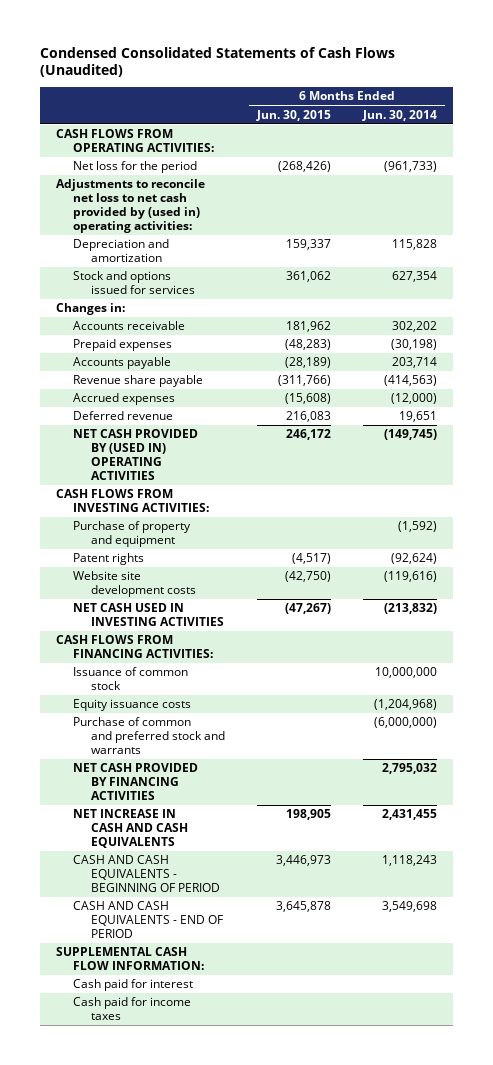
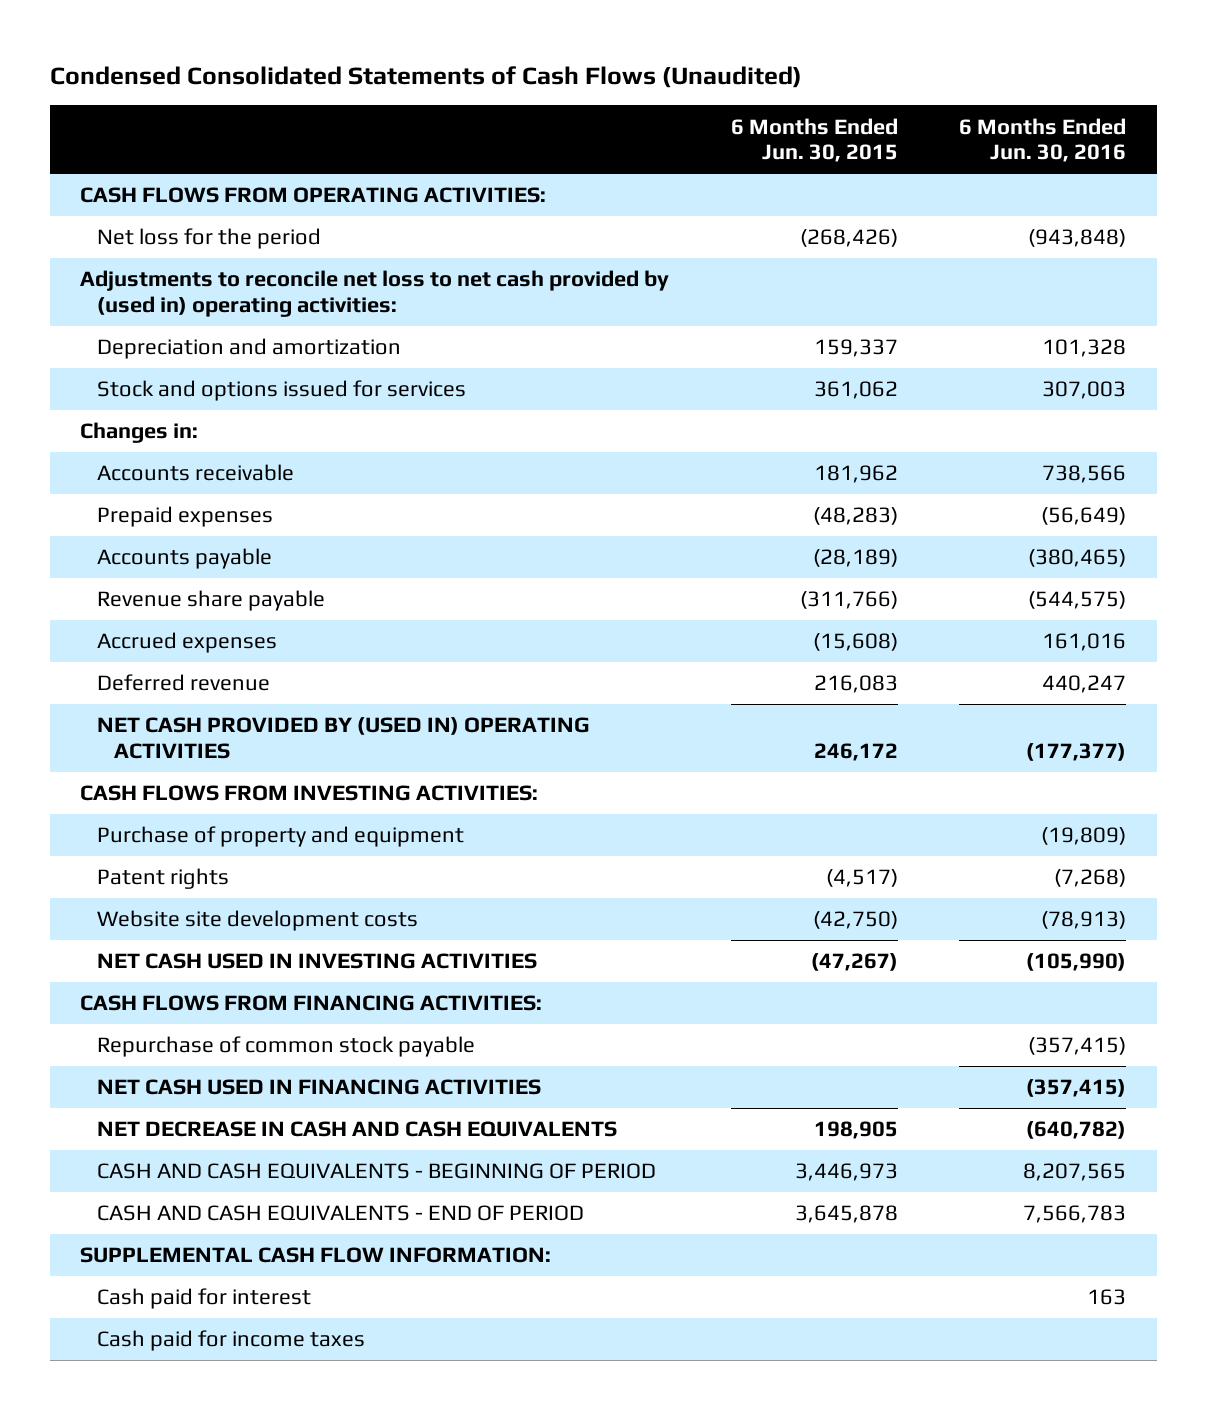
- | 6 Months Ended Jun. 30, 2015 | 6 Months Ended Jun. 30, 2014
+ | 6 Months Ended Jun. 30, 2015 | 6 Months Ended Jun. 30, 2016
- Issuance of common stock | | 10,000,000
- Equity issuance costs | | (1,204,968)
- Purchase of common and preferred stock and warrants | | (6,000,000)
- NET CASH PROVIDED BY FINANCING ACTIVITIES | | 2,795,032
- NET INCREASE IN CASH AND CASH EQUIVALENTS | 198,905 | 2,431,455
+ Repurchase of common stock payable | | (357,415)
+ NET CASH USED IN FINANCING ACTIVITIES | | (357,415)
+ NET DECREASE IN CASH AND CASH EQUIVALENTS | 198,905 | (640,782)

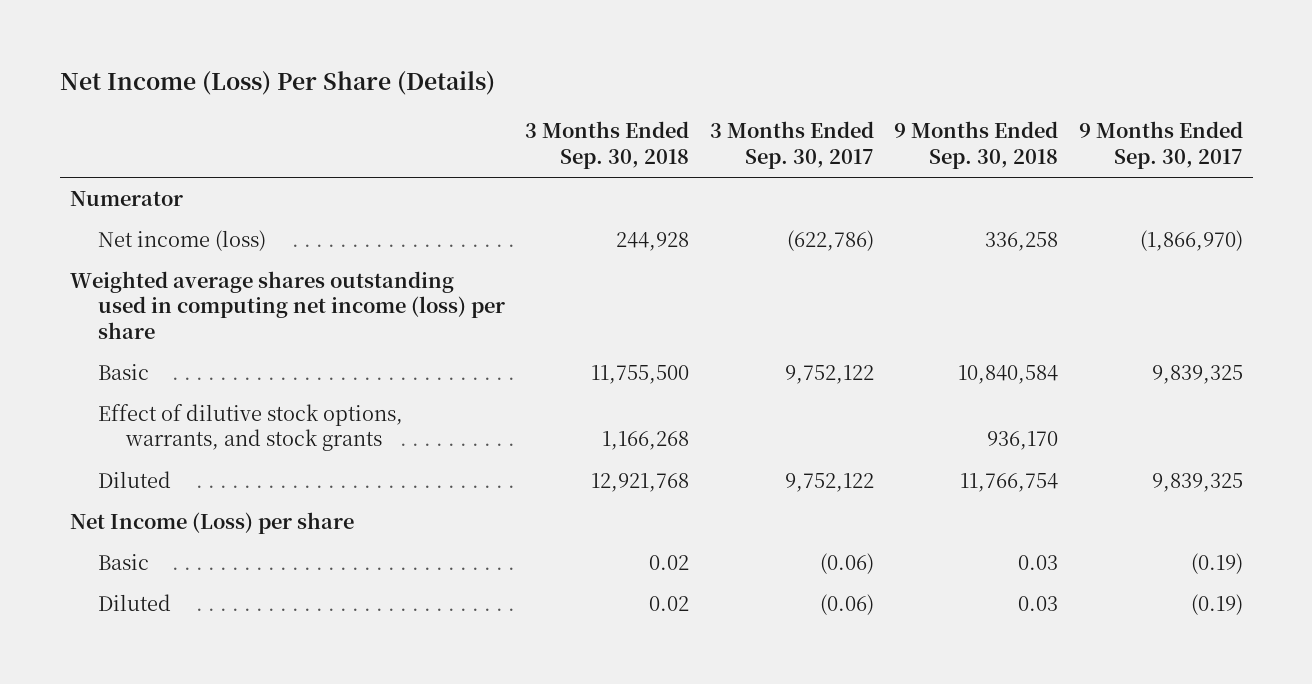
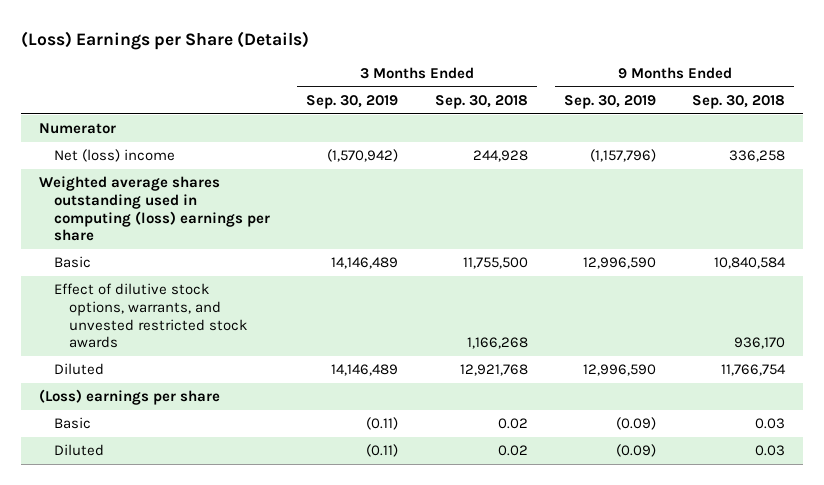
- Net Income (Loss) Per Share (Details)
+ (Loss) Earnings per Share (Details)
- | 3 Months Ended Sep. 30, 2018 | 3 Months Ended Sep. 30, 2017 | 9 Months Ended Sep. 30, 2018 | 9 Months Ended Sep. 30, 2017
+ | 3 Months Ended Sep. 30, 2019 | 3 Months Ended Sep. 30, 2018 | 9 Months Ended Sep. 30, 2019 | 9 Months Ended Sep. 30, 2018
- Net income (loss) | 244,928 | (622,786) | 336,258 | (1,866,970)
- Weighted average shares outstanding used in computing net income (loss) per share
+ Net (loss) income | (1,570,942) | 244,928 | (1,157,796) | 336,258
+ Weighted average shares outstanding used in computing (loss) earnings per share
- Effect of dilutive stock options, warrants, and stock grants | 1,166,268 | | 936,170 |
+ Effect of dilutive stock options, warrants, and unvested restricted stock awards | | 1,166,268 | | 936,170
- Net Income (Loss) per share
+ (Loss) earnings per share

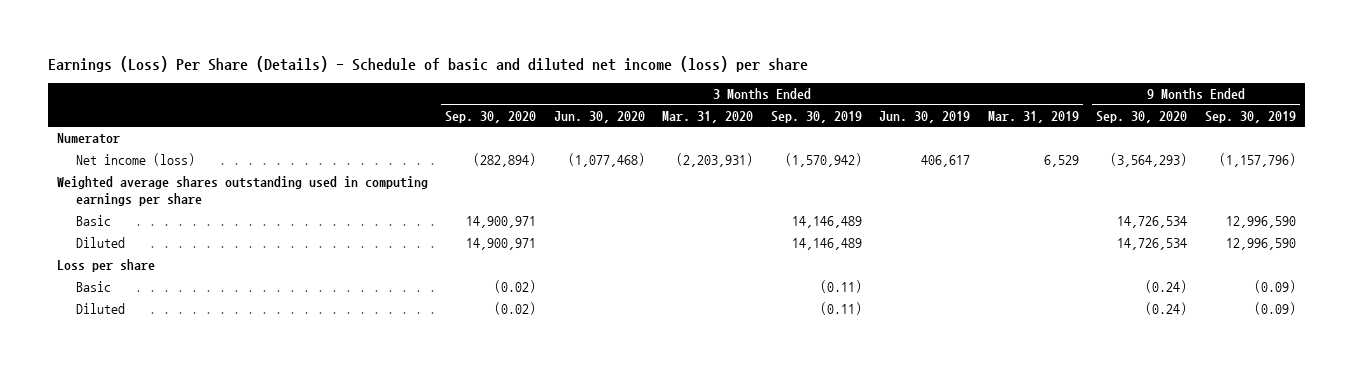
- (Loss) Earnings per Share (Details)
+ Earnings (Loss) Per Share (Details) - Schedule of basic and diluted net income (loss) per share
- | 3 Months Ended Sep. 30, 2019 | 3 Months Ended Sep. 30, 2018 | 9 Months Ended Sep. 30, 2019 | 9 Months Ended Sep. 30, 2018
+ | 3 Months Ended Sep. 30, 2020 | 3 Months Ended Jun. 30, 2020 | 3 Months Ended Mar. 31, 2020 | 3 Months Ended Sep. 30, 2019 | 3 Months Ended Jun. 30, 2019 | 3 Months Ended Mar. 31, 2019 | 9 Months Ended Sep. 30, 2020 | 9 Months Ended Sep. 30, 2019
- Net (loss) income | (1,570,942) | 244,928 | (1,157,796) | 336,258
- Weighted average shares outstanding used in computing (loss) earnings per share
+ Net income (loss) | (282,894) | (1,077,468) | (2,203,931) | (1,570,942) | 406,617 | 6,529 | (3,564,293) | (1,157,796)
+ Weighted average shares outstanding used in computing earnings per share
- Effect of dilutive stock options, warrants, and unvested restricted stock awards | | 1,166,268 | | 936,170
- (Loss) earnings per share
+ Loss per share

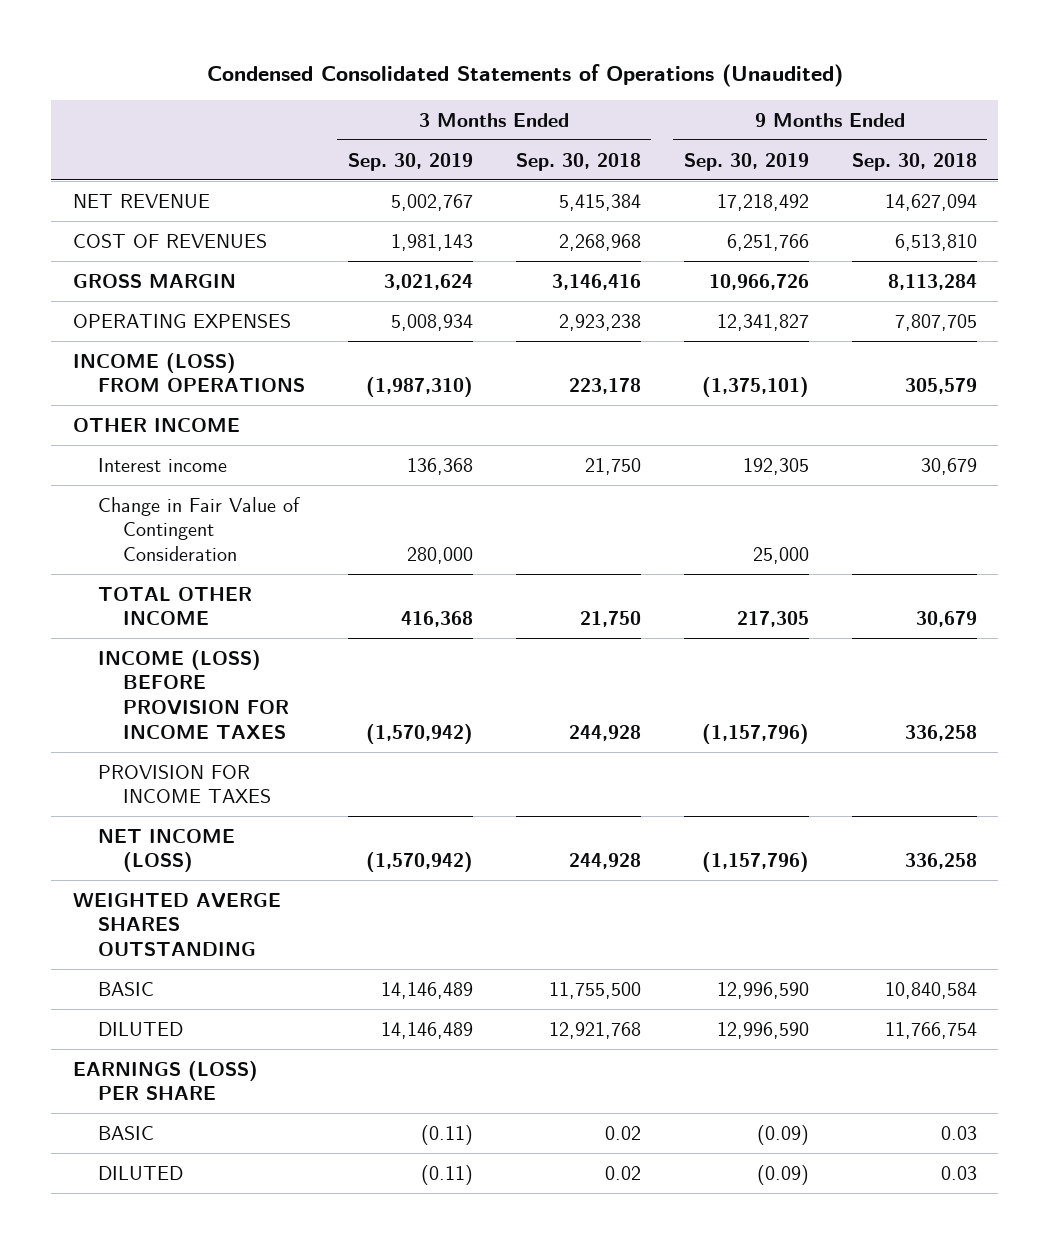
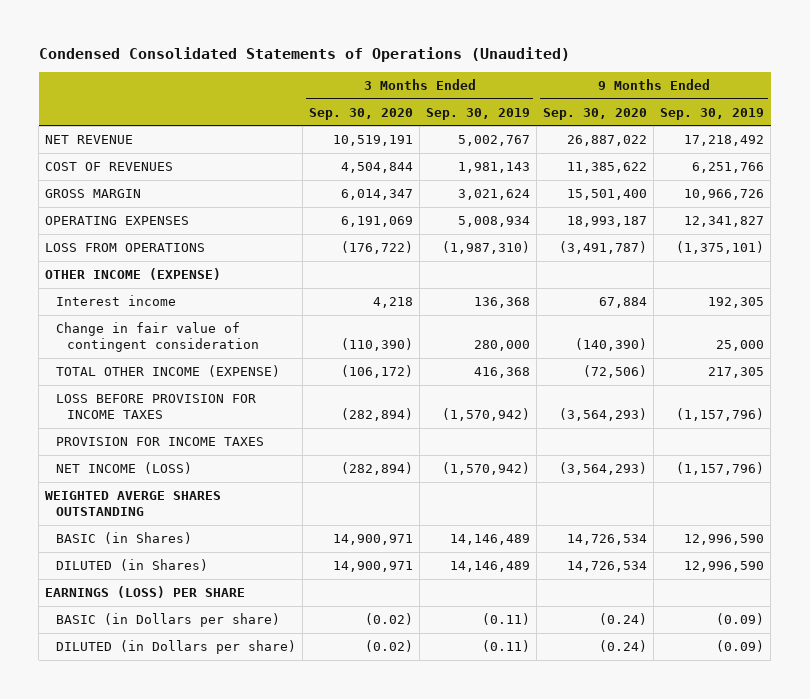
- | 3 Months Ended Sep. 30, 2019 | 3 Months Ended Sep. 30, 2018 | 9 Months Ended Sep. 30, 2019 | 9 Months Ended Sep. 30, 2018
+ | 3 Months Ended Sep. 30, 2020 | 3 Months Ended Sep. 30, 2019 | 9 Months Ended Sep. 30, 2020 | 9 Months Ended Sep. 30, 2019
- INCOME (LOSS) FROM OPERATIONS | (1,987,310) | 223,178 | (1,375,101) | 305,579
- OTHER INCOME
+ LOSS FROM OPERATIONS | (176,722) | (1,987,310) | (3,491,787) | (1,375,101)
+ OTHER INCOME (EXPENSE)
- Change in Fair Value of Contingent Consideration | 280,000 | | 25,000 |
- TOTAL OTHER INCOME | 416,368 | 21,750 | 217,305 | 30,679
- INCOME (LOSS) BEFORE PROVISION FOR INCOME TAXES | (1,570,942) | 244,928 | (1,157,796) | 336,258
+ Change in fair value of contingent consideration | (110,390) | 280,000 | (140,390) | 25,000
+ TOTAL OTHER INCOME (EXPENSE) | (106,172) | 416,368 | (72,506) | 217,305
+ LOSS BEFORE PROVISION FOR INCOME TAXES | (282,894) | (1,570,942) | (3,564,293) | (1,157,796)
- BASIC | 14,146,489 | 11,755,500 | 12,996,590 | 10,840,584
- DILUTED | 14,146,489 | 12,921,768 | 12,996,590 | 11,766,754
+ BASIC (in Shares) | 14,900,971 | 14,146,489 | 14,726,534 | 12,996,590
+ DILUTED (in Shares) | 14,900,971 | 14,146,489 | 14,726,534 | 12,996,590
- BASIC | (0.11) | 0.02 | (0.09) | 0.03
- DILUTED | (0.11) | 0.02 | (0.09) | 0.03
+ BASIC (in Dollars per share) | (0.02) | (0.11) | (0.24) | (0.09)
+ DILUTED (in Dollars per share) | (0.02) | (0.11) | (0.24) | (0.09)

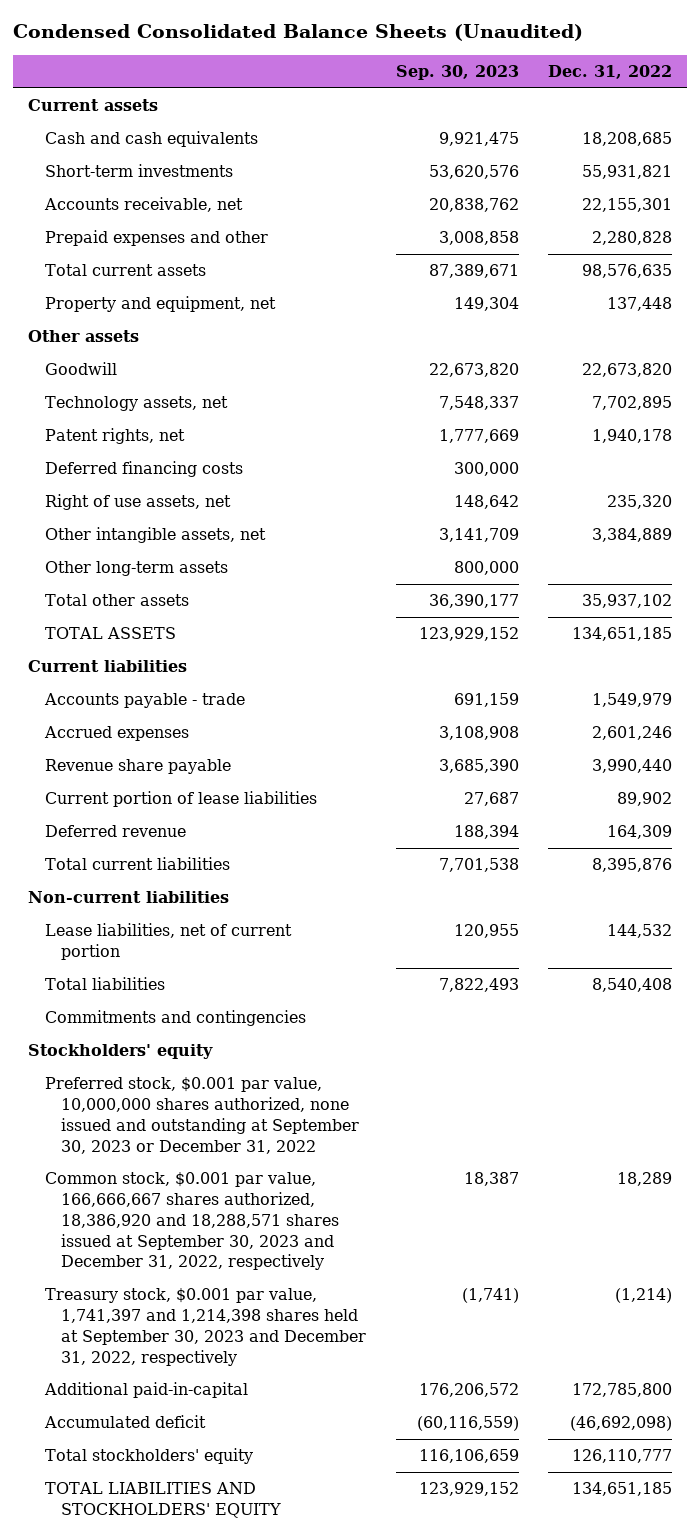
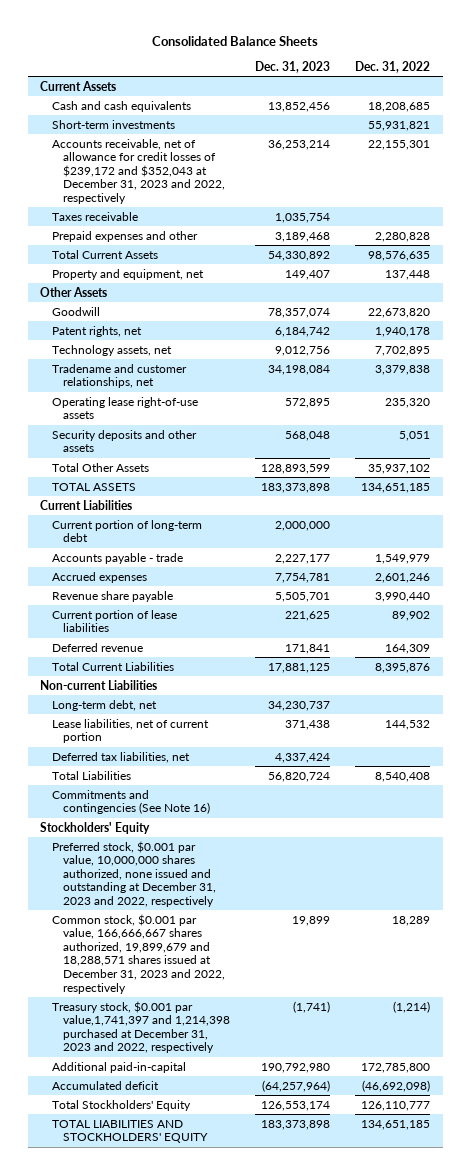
- Condensed Consolidated Balance Sheets (Unaudited)
+ Consolidated Balance Sheets
- | Sep. 30, 2023 | Dec. 31, 2022
+ | Dec. 31, 2023 | Dec. 31, 2022
- Current assets
+ Current Assets
- Accounts receivable, net | 20,838,762 | 22,155,301
+ Accounts receivable, net of allowance for credit losses of $239,172 and $352,043 at December 31, 2023 and 2022, respectively | 36,253,214 | 22,155,301
+ Taxes receivable | 1,035,754 |
- Total current assets | 87,389,671 | 98,576,635
+ Total Current Assets | 54,330,892 | 98,576,635
- Other assets
+ Other Assets
- Deferred financing costs | 300,000 |
- Right of use assets, net | 148,642 | 235,320
- Other intangible assets, net | 3,141,709 | 3,384,889
- Other long-term assets | 800,000 |
- Total other assets | 36,390,177 | 35,937,102
moved down: Technology assets, net | 9,012,756 | 7,702,895
+ Tradename and customer relationships, net | 34,198,084 | 3,379,838
+ Operating lease right-of-use assets | 572,895 | 235,320
+ Security deposits and other assets | 568,048 | 5,051
+ Total Other Assets | 128,893,599 | 35,937,102
- Current liabilities
+ Current Liabilities
+ Current portion of long-term debt | 2,000,000 |
- Total current liabilities | 7,701,538 | 8,395,876
- Non-current liabilities
+ Total Current Liabilities | 17,881,125 | 8,395,876
+ Non-current Liabilities
+ Long-term debt, net | 34,230,737 |
- Total liabilities | 7,822,493 | 8,540,408
- Commitments and contingencies
- Stockholders' equity
- Preferred stock, $0.001 par value, 10,000,000 shares authorized, none issued and outstanding at September 30, 2023 or December 31, 2022
- Common stock, $0.001 par value, 166,666,667 shares authorized, 18,386,920 and 18,288,571 shares issued at September 30, 2023 and December 31, 2022, respectively | 18,387 | 18,289
- Treasury stock, $0.001 par value, 1,741,397 and 1,214,398 shares held at September 30, 2023 and December 31, 2022, respectively | (1,741) | (1,214)
+ Deferred tax liabilities, net | 4,337,424 |
+ Total Liabilities | 56,820,724 | 8,540,408
+ Commitments and contingencies (See Note 16)
+ Stockholders' Equity
+ Preferred stock, $0.001 par value, 10,000,000 shares authorized, none issued and outstanding at December 31, 2023 and 2022, respectively
+ Common stock, $0.001 par value, 166,666,667 shares authorized, 19,899,679 and 18,288,571 shares issued at December 31, 2023 and 2022, respectively | 19,899 | 18,289
+ Treasury stock, $0.001 par value,1,741,397 and 1,214,398 purchased at December 31, 2023 and 2022, respectively | (1,741) | (1,214)
- Total stockholders' equity | 116,106,659 | 126,110,777
+ Total Stockholders' Equity | 126,553,174 | 126,110,777

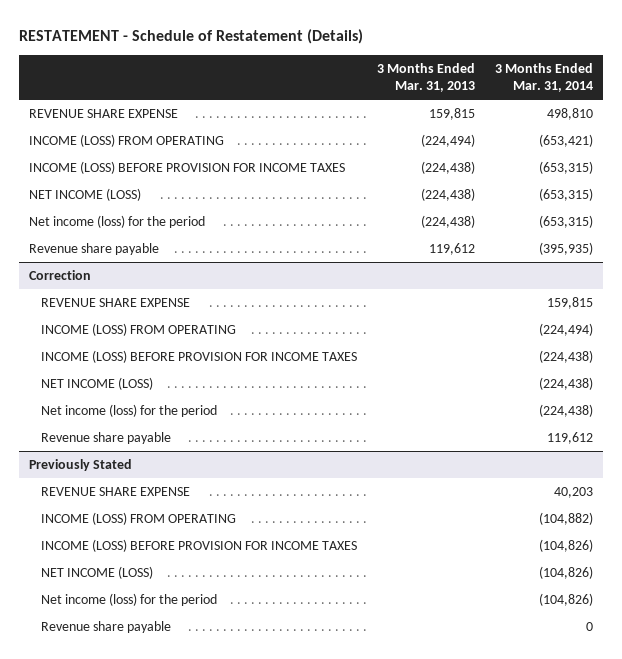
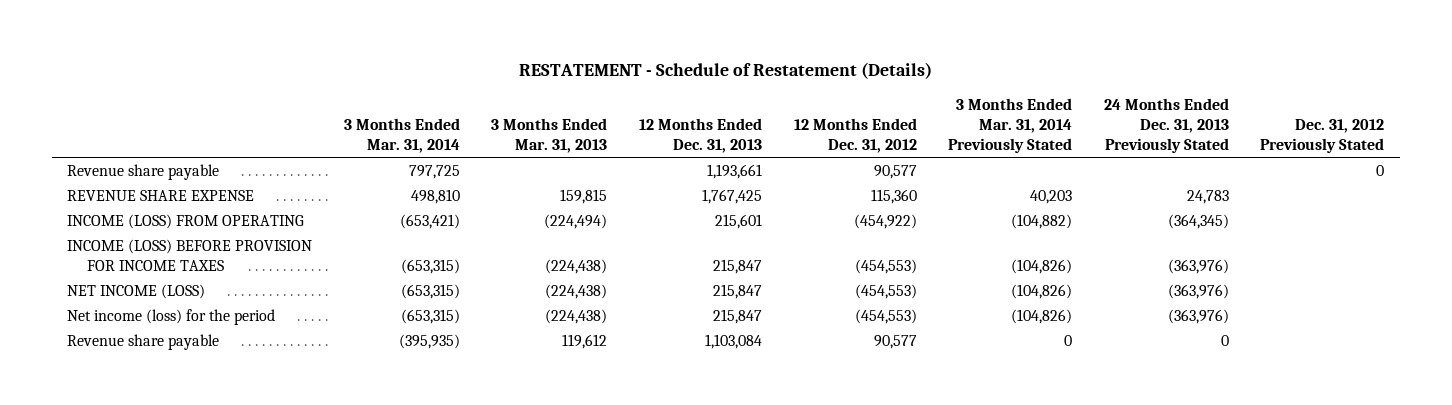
- | 3 Months Ended Mar. 31, 2013 | 3 Months Ended Mar. 31, 2014
+ | 3 Months Ended Mar. 31, 2014 | 3 Months Ended Mar. 31, 2013 | 12 Months Ended Dec. 31, 2013 | 12 Months Ended Dec. 31, 2012 | 3 Months Ended Mar. 31, 2014 Previously Stated | 24 Months Ended Dec. 31, 2013 Previously Stated | Dec. 31, 2012 Previously Stated
+ Revenue share payable | 797,725 | | 1,193,661 | 90,577 | | | 0
- Correction
- REVENUE SHARE EXPENSE | | 159,815
- INCOME (LOSS) FROM OPERATING | | (224,494)
- INCOME (LOSS) BEFORE PROVISION FOR INCOME TAXES | | (224,438)
- NET INCOME (LOSS) | | (224,438)
- Net income (loss) for the period | | (224,438)
- Revenue share payable | | 119,612
- Previously Stated
- REVENUE SHARE EXPENSE | | 40,203
- INCOME (LOSS) FROM OPERATING | | (104,882)
- INCOME (LOSS) BEFORE PROVISION FOR INCOME TAXES | | (104,826)
- NET INCOME (LOSS) | | (104,826)
- Net income (loss) for the period | | (104,826)
- Revenue share payable | | 0

